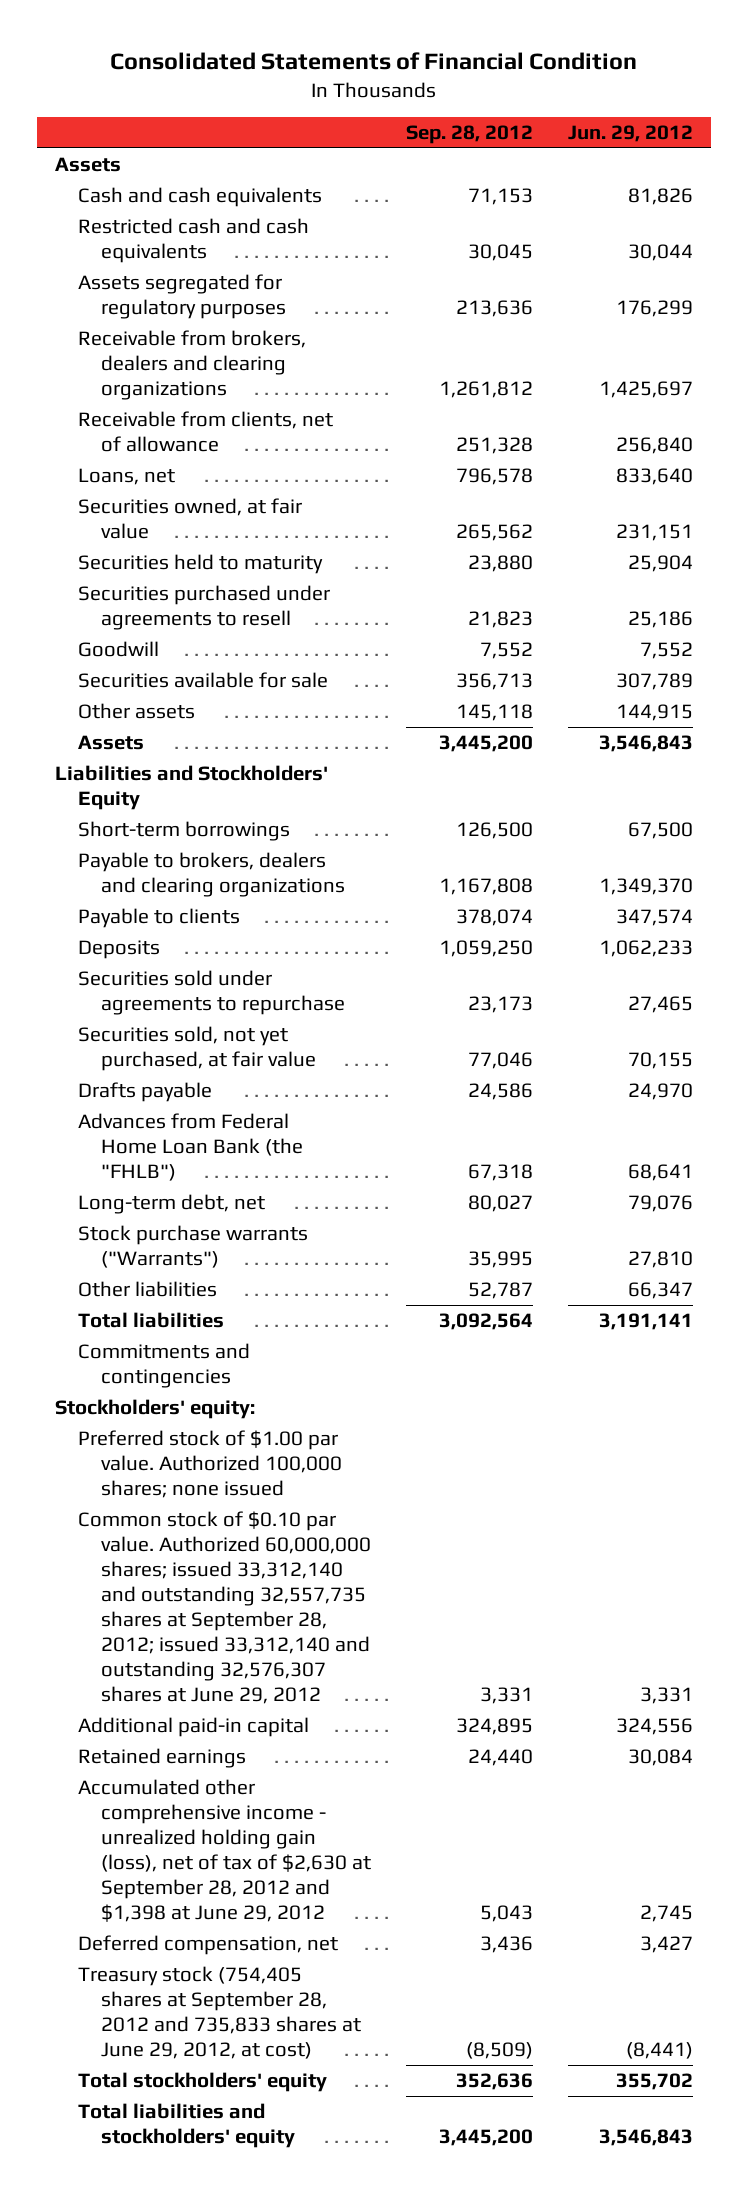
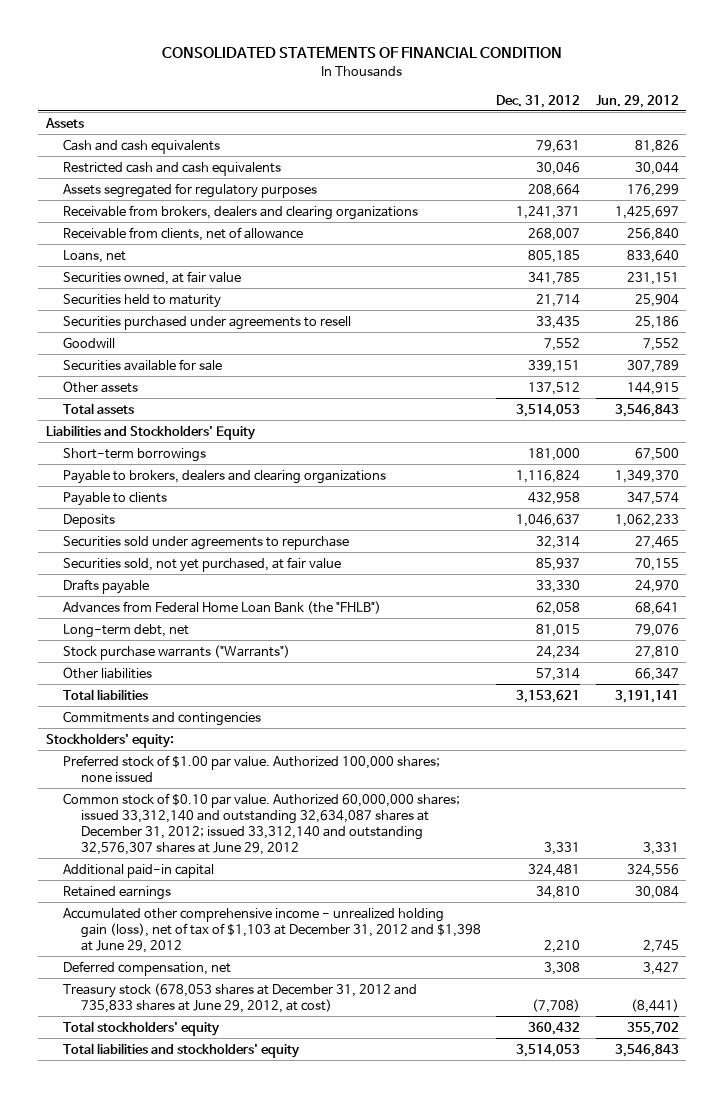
- Consolidated Statements of Financial Condition
+ CONSOLIDATED STATEMENTS OF FINANCIAL CONDITION
- | Sep. 28, 2012 | Jun. 29, 2012
+ | Dec. 31, 2012 | Jun. 29, 2012
- Assets | 3,445,200 | 3,546,843
+ Total assets | 3,514,053 | 3,546,843
- Common stock of $0.10 par value. Authorized 60,000,000 shares; issued 33,312,140 and outstanding 32,557,735 shares at September 28, 2012; issued 33,312,140 and outstanding 32,576,307 shares at June 29, 2012 | 3,331 | 3,331
+ Common stock of $0.10 par value. Authorized 60,000,000 shares; issued 33,312,140 and outstanding 32,634,087 shares at December 31, 2012; issued 33,312,140 and outstanding 32,576,307 shares at June 29, 2012 | 3,331 | 3,331
- Accumulated other comprehensive income - unrealized holding gain (loss), net of tax of $2,630 at September 28, 2012 and $1,398 at June 29, 2012 | 5,043 | 2,745
+ Accumulated other comprehensive income - unrealized holding gain (loss), net of tax of $1,103 at December 31, 2012 and $1,398 at June 29, 2012 | 2,210 | 2,745
- Treasury stock (754,405 shares at September 28, 2012 and 735,833 shares at June 29, 2012, at cost) | (8,509) | (8,441)
+ Treasury stock (678,053 shares at December 31, 2012 and 735,833 shares at June 29, 2012, at cost) | (7,708) | (8,441)

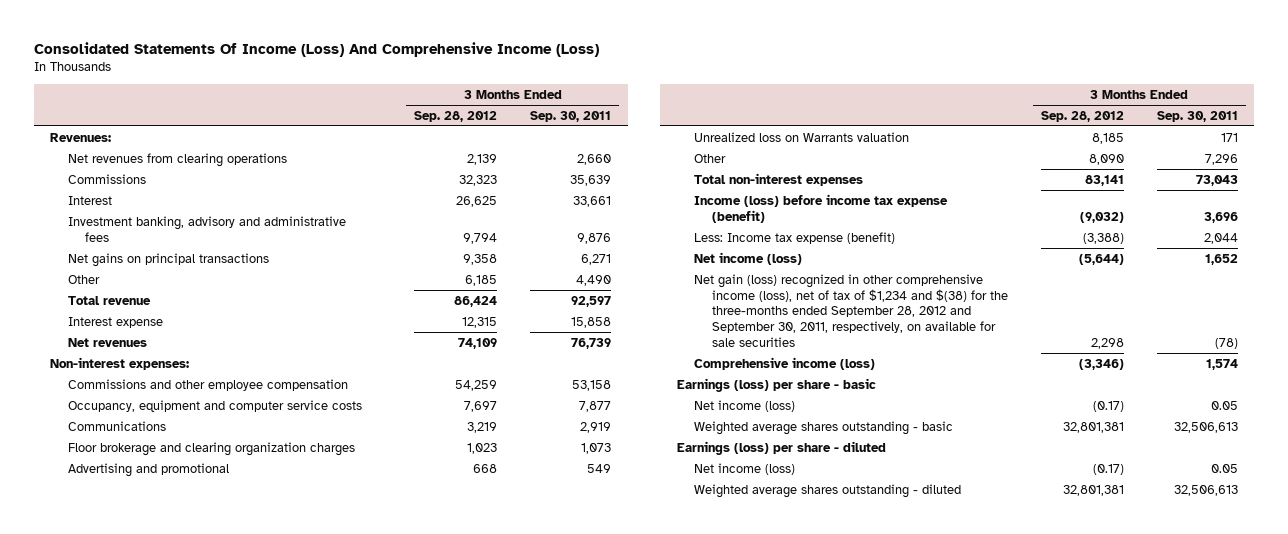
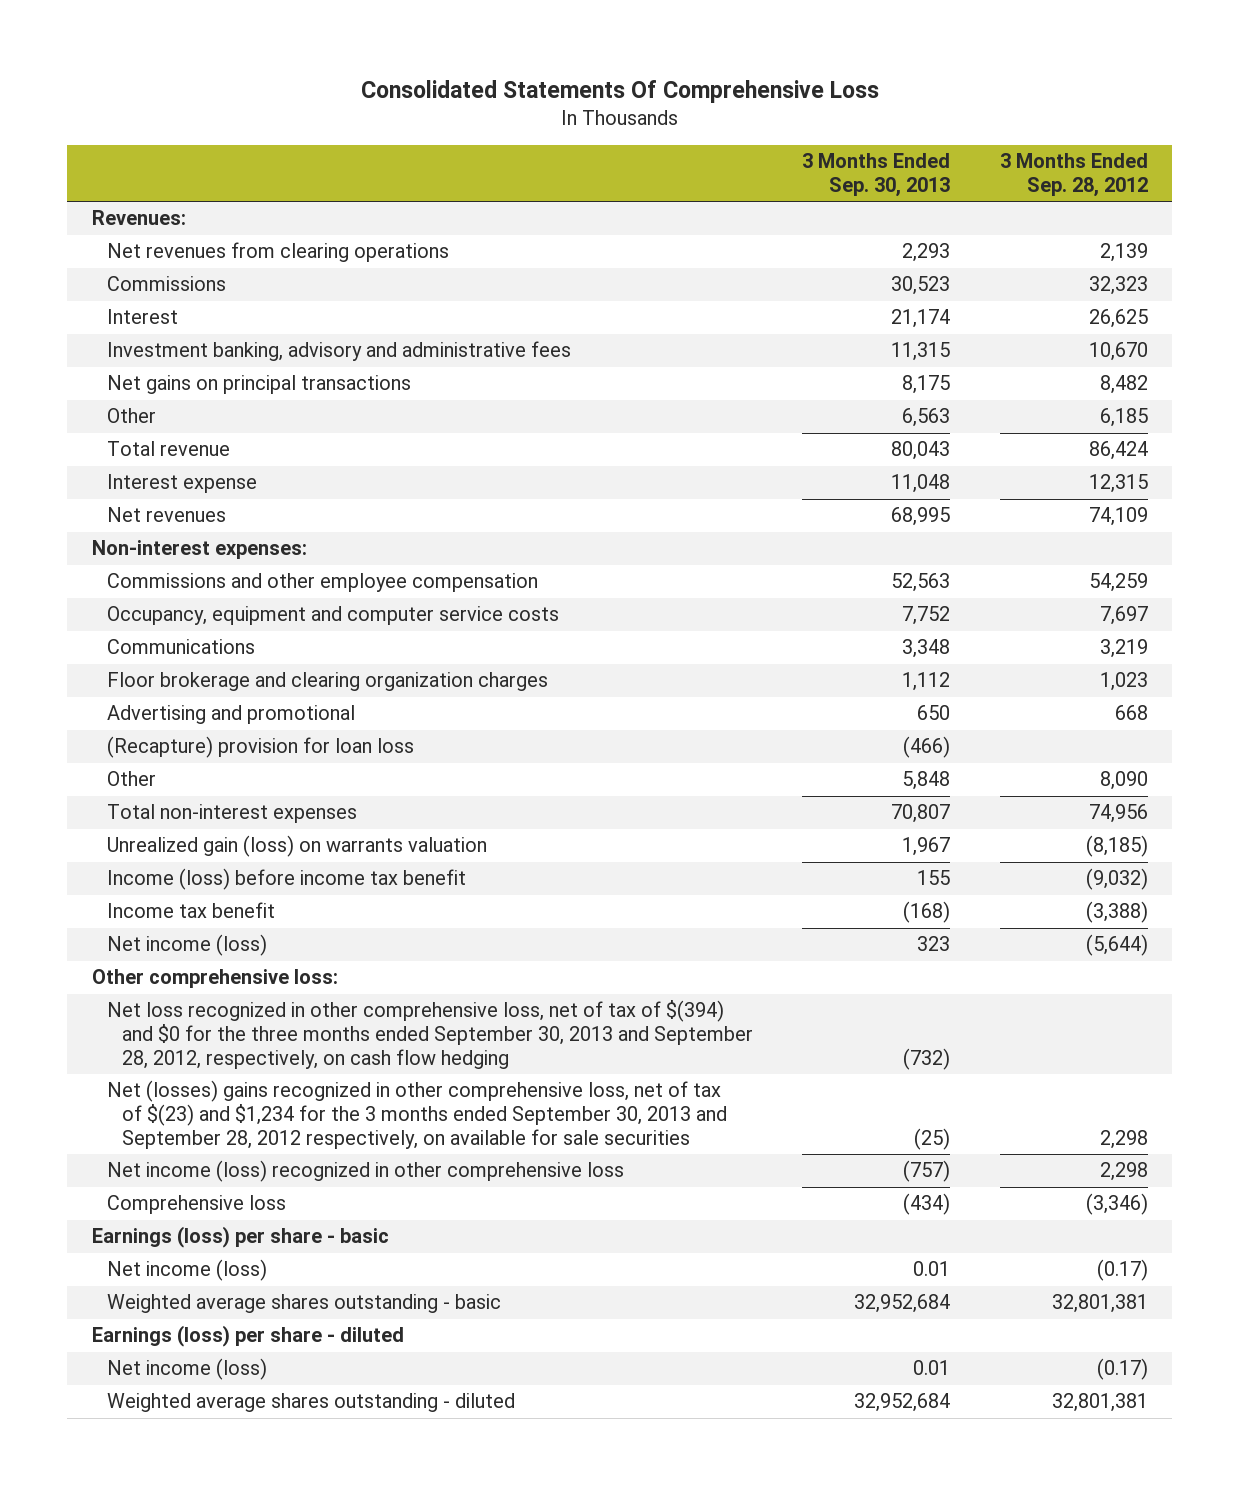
- Consolidated Statements Of Income (Loss) And Comprehensive Income (Loss)
+ Consolidated Statements Of Comprehensive Loss
- | 3 Months Ended Sep. 28, 2012 | 3 Months Ended Sep. 30, 2011
+ | 3 Months Ended Sep. 30, 2013 | 3 Months Ended Sep. 28, 2012
- Investment banking, advisory and administrative fees | 9,794 | 9,876
- Net gains on principal transactions | 9,358 | 6,271
+ Investment banking, advisory and administrative fees | 11,315 | 10,670
+ Net gains on principal transactions | 8,175 | 8,482
- Unrealized loss on Warrants valuation | 8,185 | 171
+ (Recapture) provision for loan loss | (466) |
- Total non-interest expenses | 83,141 | 73,043
- Income (loss) before income tax expense (benefit) | (9,032) | 3,696
- Less: Income tax expense (benefit) | (3,388) | 2,044
+ Total non-interest expenses | 70,807 | 74,956
+ Unrealized gain (loss) on warrants valuation | 1,967 | (8,185)
+ Income (loss) before income tax benefit | 155 | (9,032)
+ Income tax benefit | (168) | (3,388)
- Net gain (loss) recognized in other comprehensive income (loss), net of tax of $1,234 and $(38) for the three-months ended September 28, 2012 and September 30, 2011, respectively, on available for sale securities | 2,298 | (78)
- Comprehensive income (loss) | (3,346) | 1,574
+ Other comprehensive loss:
+ Net loss recognized in other comprehensive loss, net of tax of $(394) and $0 for the three months ended September 30, 2013 and September 28, 2012, respectively, on cash flow hedging | (732) |
+ Net (losses) gains recognized in other comprehensive loss, net of tax of $(23) and $1,234 for the 3 months ended September 30, 2013 and September 28, 2012 respectively, on available for sale securities | (25) | 2,298
+ Net income (loss) recognized in other comprehensive loss | (757) | 2,298
+ Comprehensive loss | (434) | (3,346)

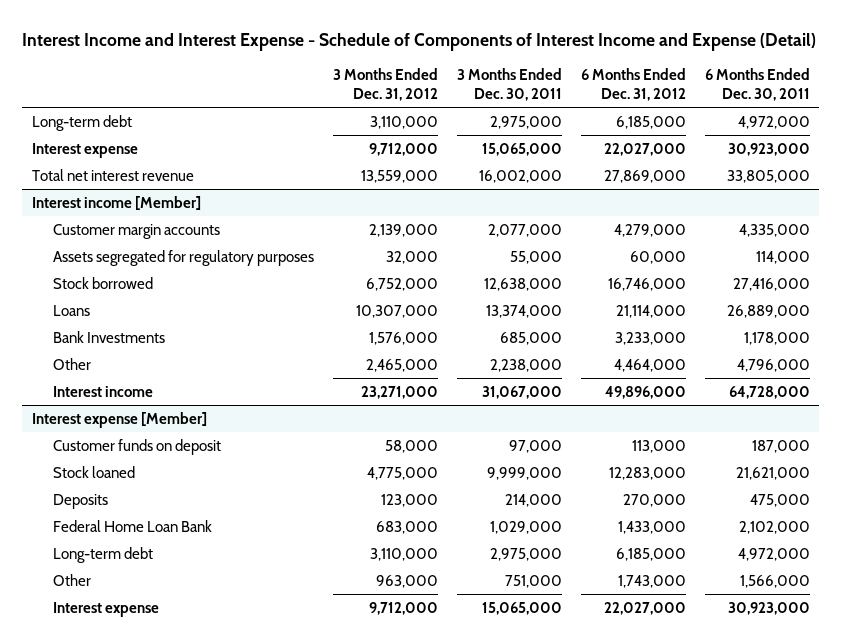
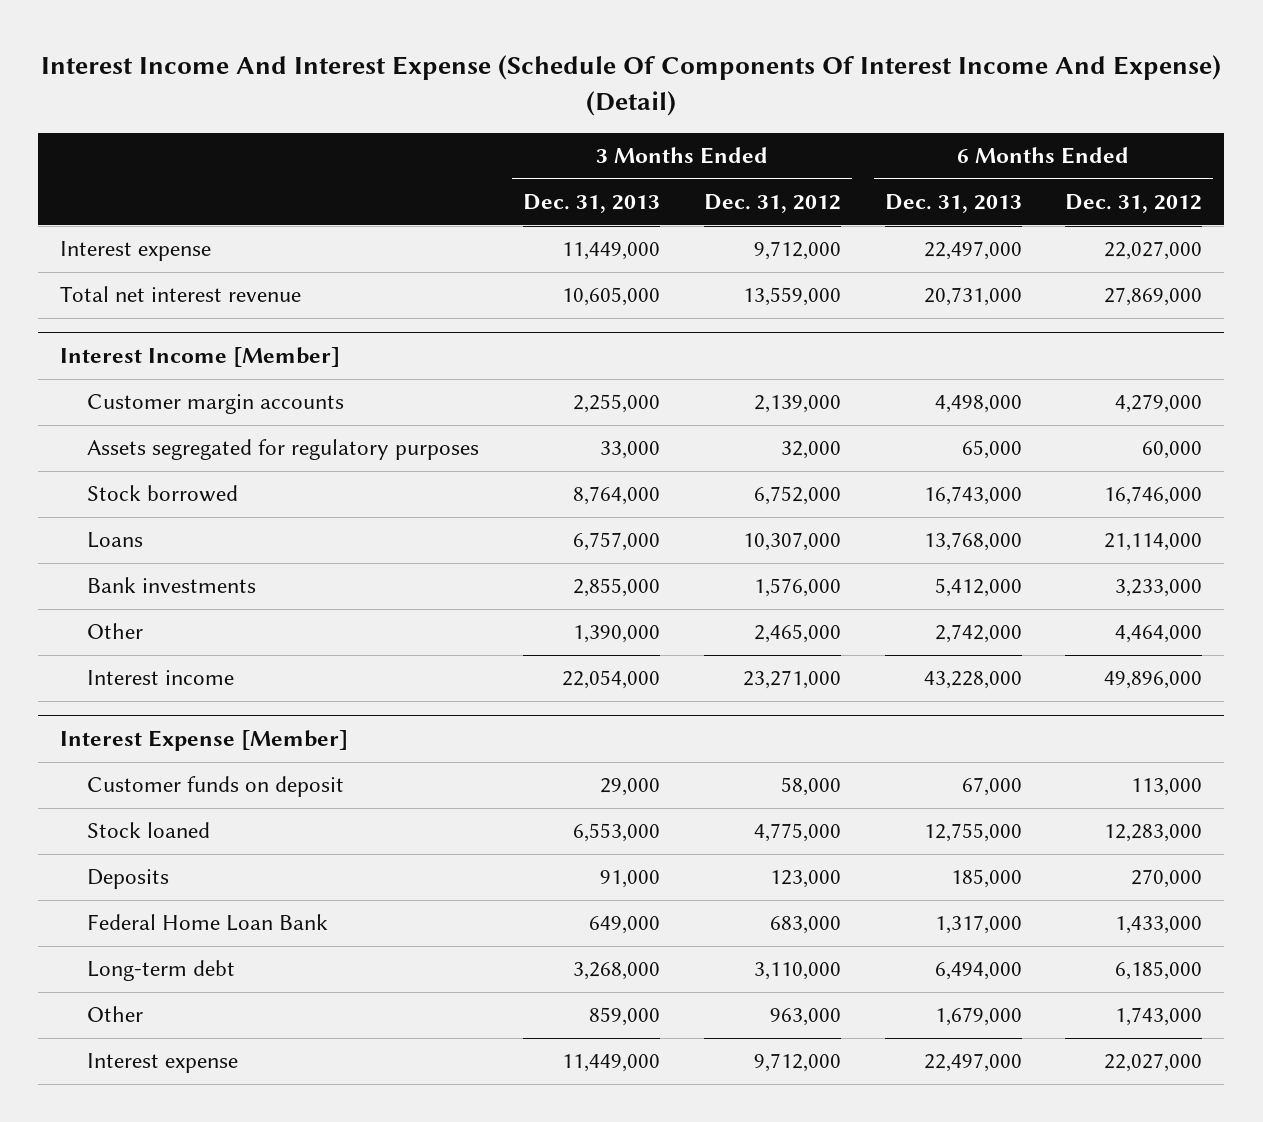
- Interest Income and Interest Expense - Schedule of Components of Interest Income and Expense (Detail)
+ Interest Income And Interest Expense (Schedule Of Components Of Interest Income And Expense) (Detail)
- | 3 Months Ended Dec. 31, 2012 | 3 Months Ended Dec. 30, 2011 | 6 Months Ended Dec. 31, 2012 | 6 Months Ended Dec. 30, 2011
+ | 3 Months Ended Dec. 31, 2013 | 3 Months Ended Dec. 31, 2012 | 6 Months Ended Dec. 31, 2013 | 6 Months Ended Dec. 31, 2012
- Long-term debt | 3,110,000 | 2,975,000 | 6,185,000 | 4,972,000
- Interest income [Member]
+ Interest Income [Member]
- Bank Investments | 1,576,000 | 685,000 | 3,233,000 | 1,178,000
+ Bank investments | 2,855,000 | 1,576,000 | 5,412,000 | 3,233,000
- Interest expense [Member]
+ Interest Expense [Member]

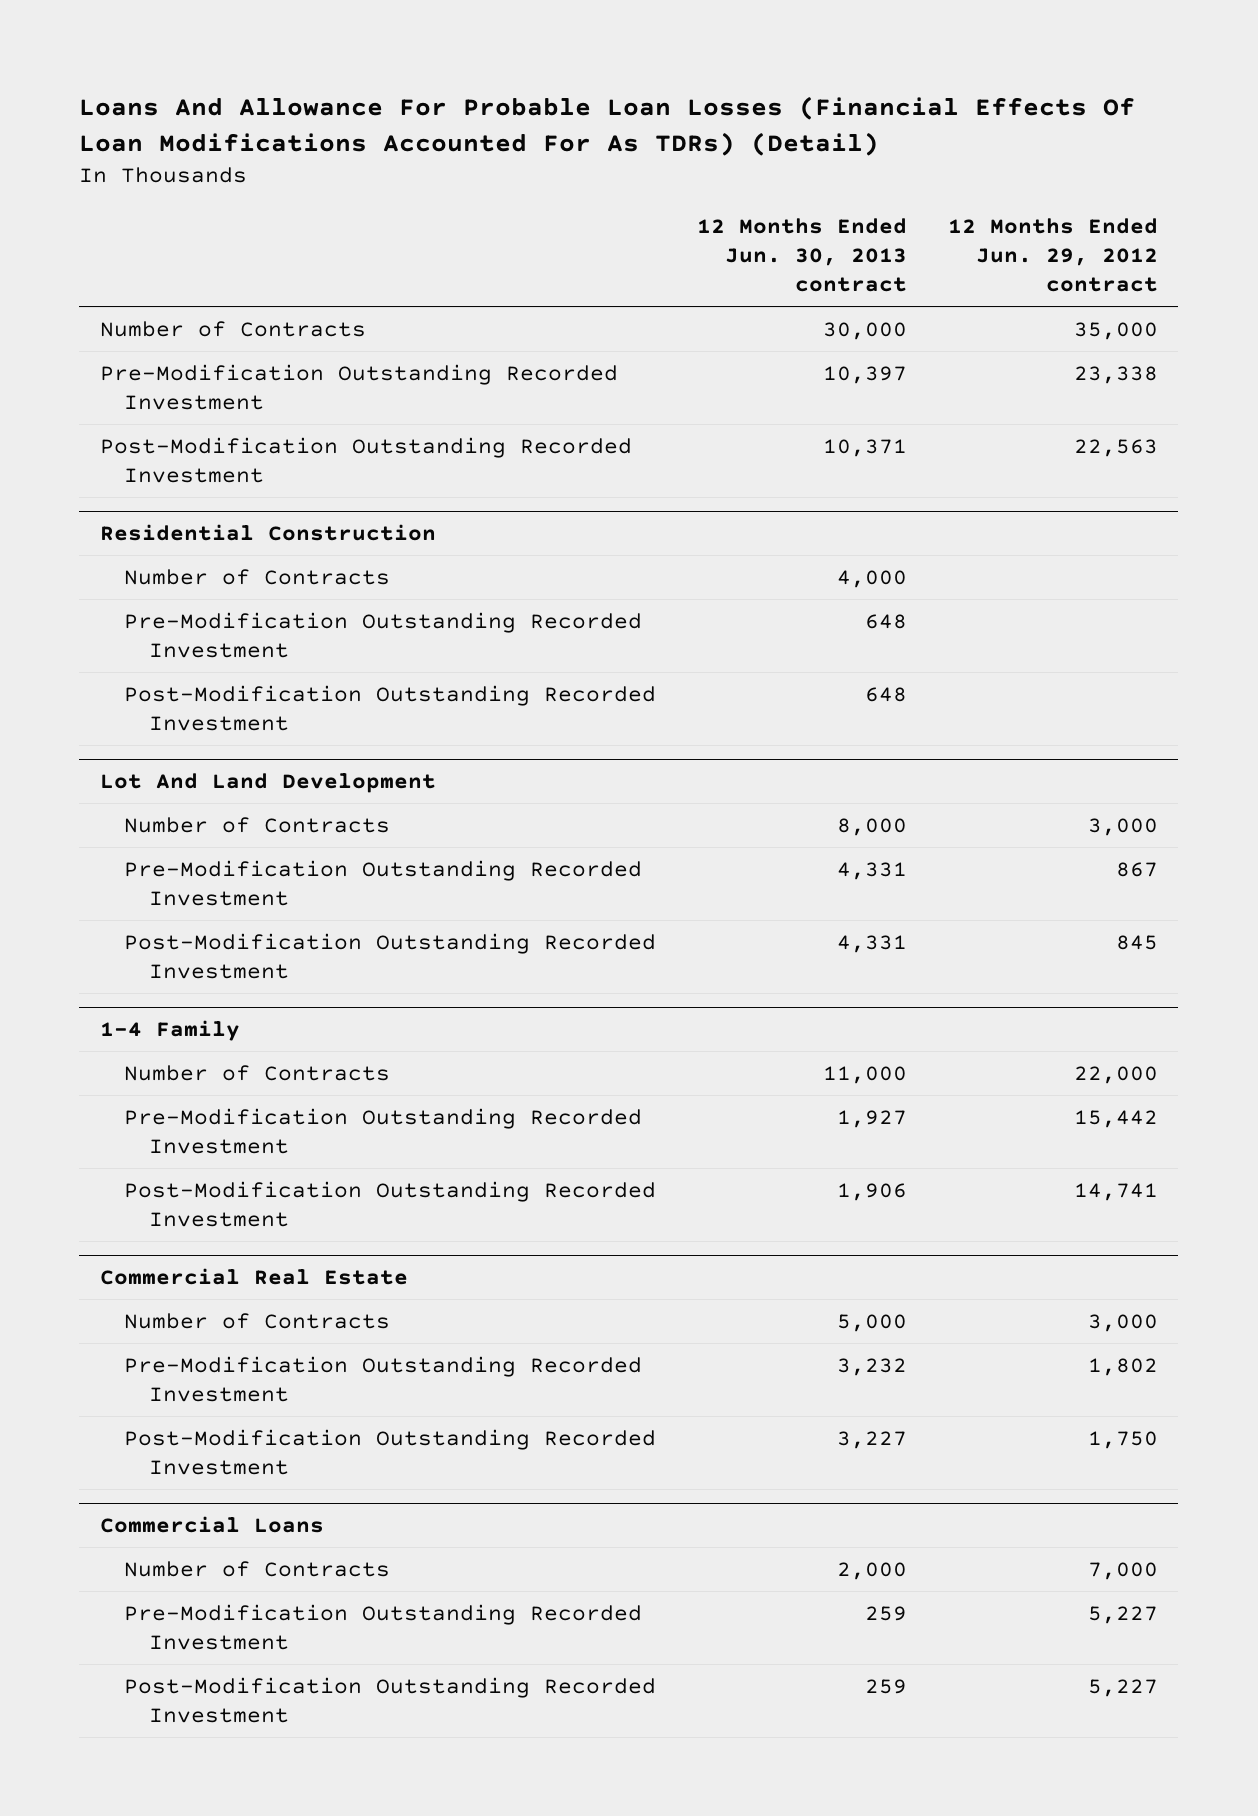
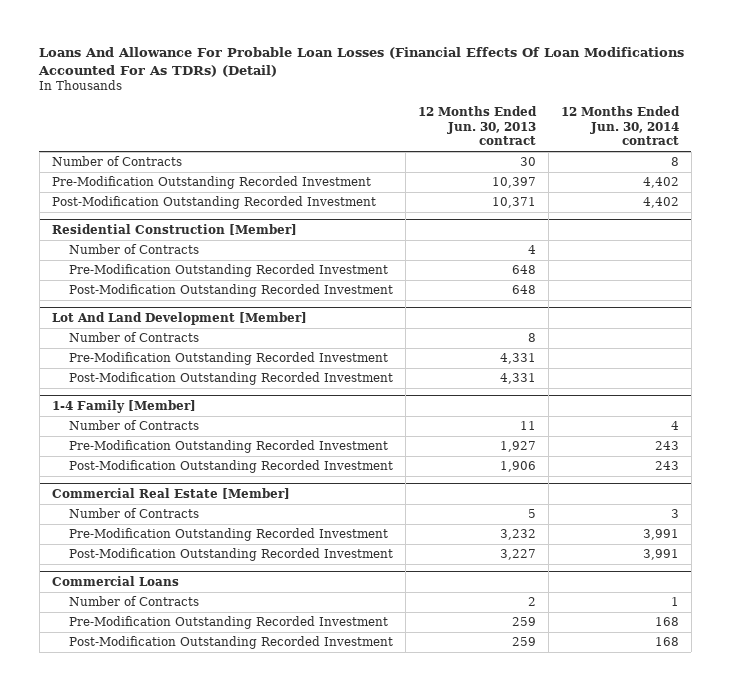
- | 12 Months Ended Jun. 30, 2013 contract | 12 Months Ended Jun. 29, 2012 contract
+ | 12 Months Ended Jun. 30, 2013 contract | 12 Months Ended Jun. 30, 2014 contract
- Number of Contracts | 30,000 | 35,000
+ Number of Contracts | 30 | 8
- Residential Construction
- Number of Contracts | 4,000 |
+ Residential Construction [Member]
+ Number of Contracts | 4 |
- Lot And Land Development
- Number of Contracts | 8,000 | 3,000
+ Lot And Land Development [Member]
+ Number of Contracts | 8 |
- 1-4 Family
- Number of Contracts | 11,000 | 22,000
+ 1-4 Family [Member]
+ Number of Contracts | 11 | 4
- Commercial Real Estate
- Number of Contracts | 5,000 | 3,000
+ Commercial Real Estate [Member]
+ Number of Contracts | 5 | 3
@ Commercial Loans
- Number of Contracts | 2,000 | 7,000
+ Number of Contracts | 2 | 1

